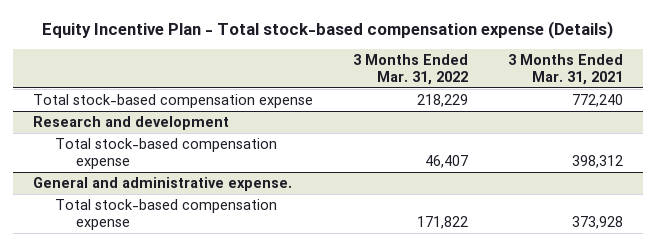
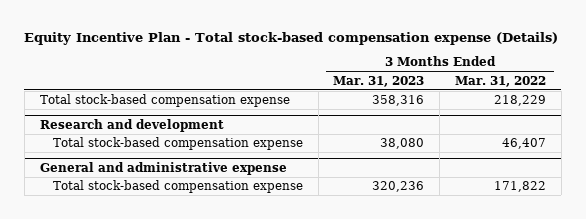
- | 3 Months Ended Mar. 31, 2022 | 3 Months Ended Mar. 31, 2021
+ | 3 Months Ended Mar. 31, 2023 | 3 Months Ended Mar. 31, 2022
- General and administrative expense.
+ General and administrative expense

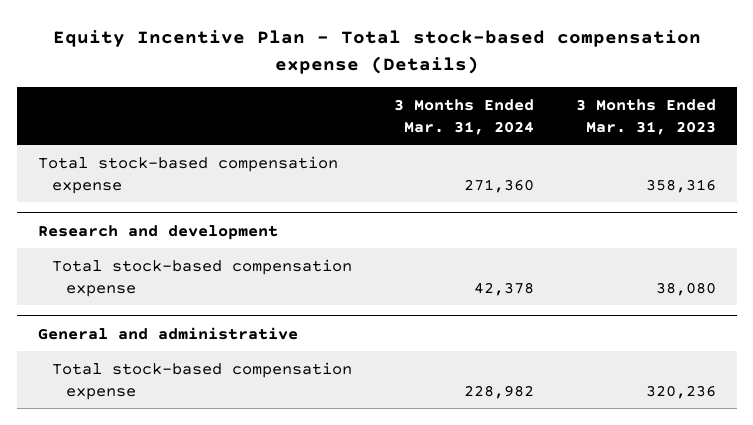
- | 3 Months Ended Mar. 31, 2023 | 3 Months Ended Mar. 31, 2022
+ | 3 Months Ended Mar. 31, 2024 | 3 Months Ended Mar. 31, 2023
- General and administrative expense
+ General and administrative

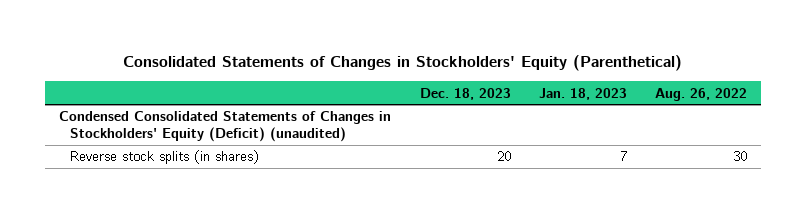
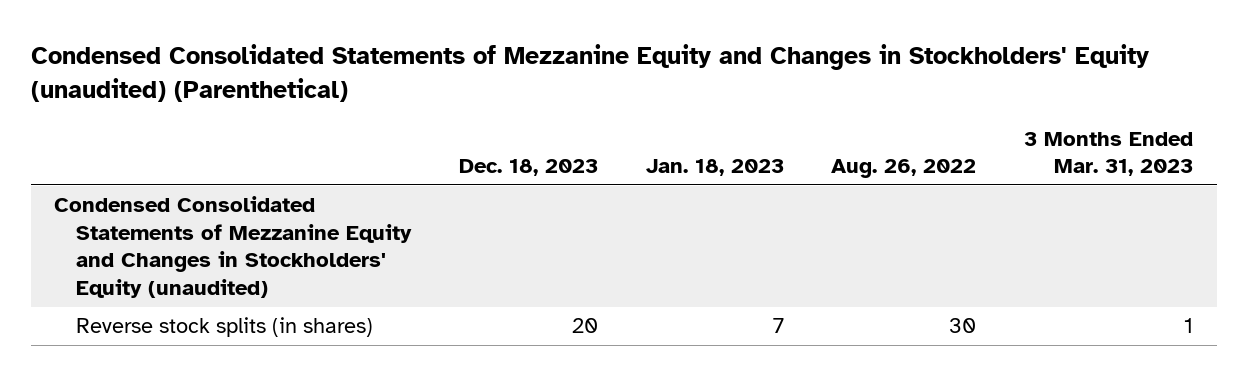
- Consolidated Statements of Changes in Stockholders' Equity (Parenthetical)
+ Condensed Consolidated Statements of Mezzanine Equity and Changes in Stockholders' Equity (unaudited) (Parenthetical)
- | Dec. 18, 2023 | Jan. 18, 2023 | Aug. 26, 2022
+ | Dec. 18, 2023 | Jan. 18, 2023 | Aug. 26, 2022 | 3 Months Ended Mar. 31, 2023
- Condensed Consolidated Statements of Changes in Stockholders' Equity (Deficit) (unaudited)
+ Condensed Consolidated Statements of Mezzanine Equity and Changes in Stockholders' Equity (unaudited)

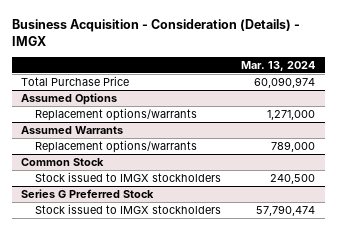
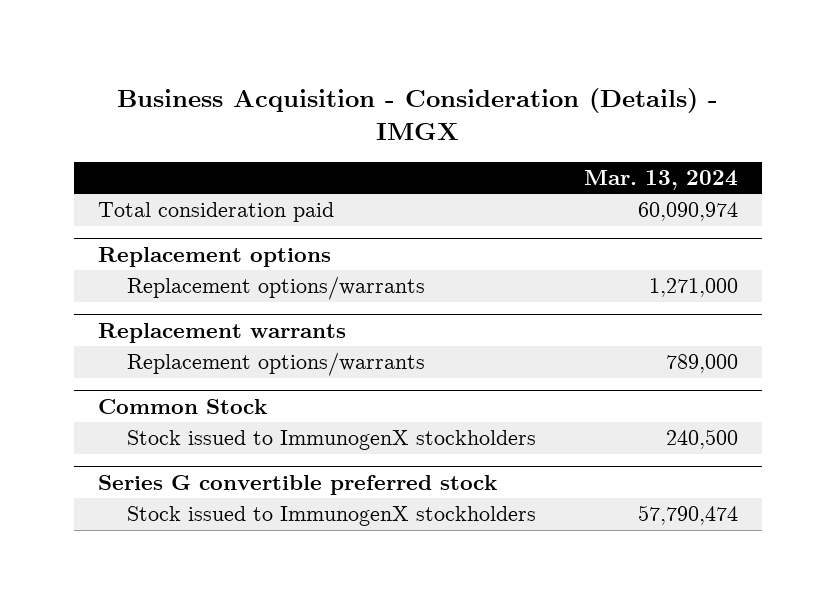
- Total Purchase Price | 60,090,974
- Assumed Options
+ Total consideration paid | 60,090,974
+ Replacement options
- Assumed Warrants
+ Replacement warrants
@ Common Stock
- Stock issued to IMGX stockholders | 240,500
- Series G Preferred Stock
- Stock issued to IMGX stockholders | 57,790,474
@ Common Stock
+ Stock issued to ImmunogenX stockholders | 240,500
+ Series G convertible preferred stock
+ Stock issued to ImmunogenX stockholders | 57,790,474

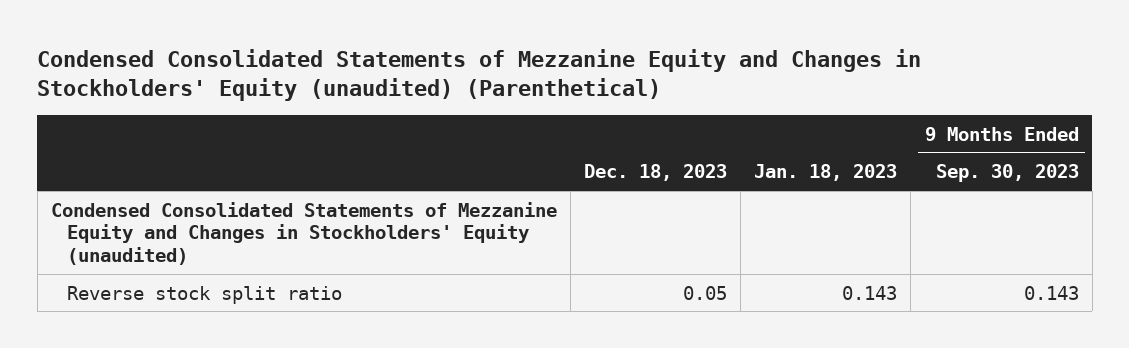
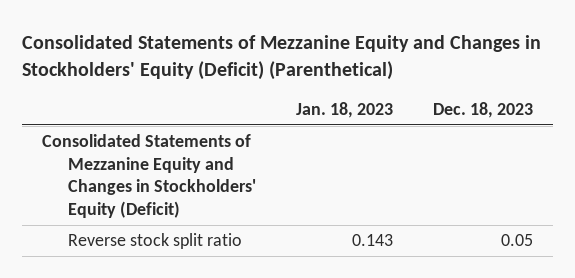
- Condensed Consolidated Statements of Mezzanine Equity and Changes in Stockholders' Equity (unaudited) (Parenthetical)
+ Consolidated Statements of Mezzanine Equity and Changes in Stockholders' Equity (Deficit) (Parenthetical)
- | Dec. 18, 2023 | Jan. 18, 2023 | 9 Months Ended Sep. 30, 2023
+ | Jan. 18, 2023 | Dec. 18, 2023
- Condensed Consolidated Statements of Mezzanine Equity and Changes in Stockholders' Equity (unaudited)
+ Consolidated Statements of Mezzanine Equity and Changes in Stockholders' Equity (Deficit)

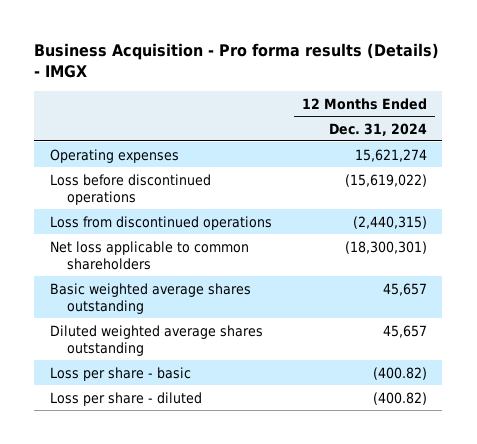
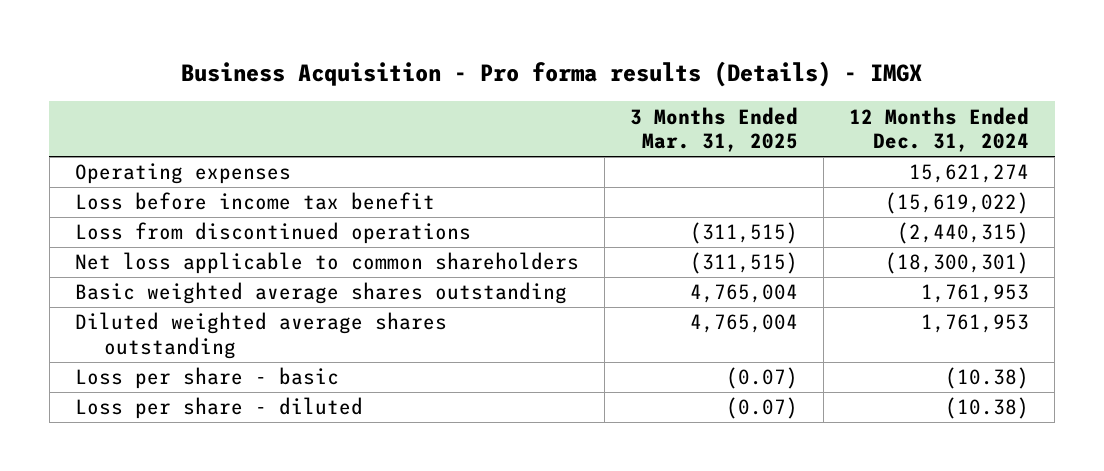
- | 12 Months Ended Dec. 31, 2024
+ | 3 Months Ended Mar. 31, 2025 | 12 Months Ended Dec. 31, 2024
- Loss before discontinued operations | (15,619,022)
+ Loss before income tax benefit | | (15,619,022)
- Basic weighted average shares outstanding | 45,657
- Diluted weighted average shares outstanding | 45,657
- Loss per share - basic | (400.82)
- Loss per share - diluted | (400.82)
+ Basic weighted average shares outstanding | 4,765,004 | 1,761,953
+ Diluted weighted average shares outstanding | 4,765,004 | 1,761,953
+ Loss per share - basic | (0.07) | (10.38)
+ Loss per share - diluted | (0.07) | (10.38)

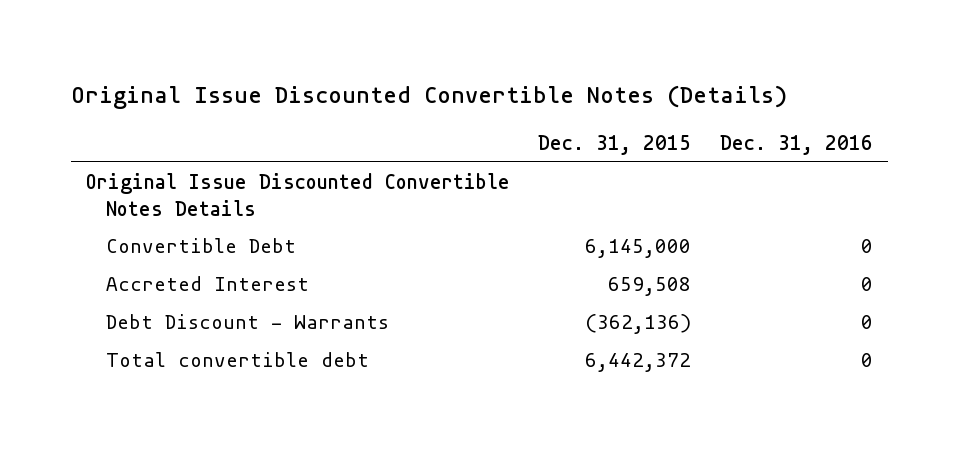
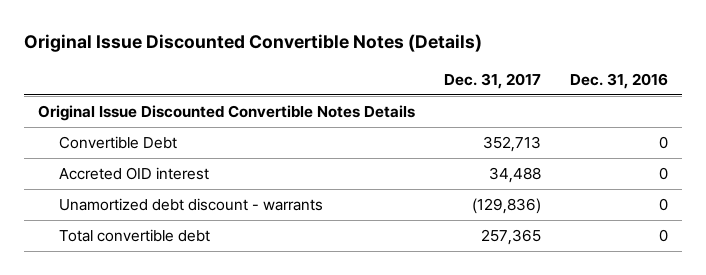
- | Dec. 31, 2015 | Dec. 31, 2016
+ | Dec. 31, 2017 | Dec. 31, 2016
- Accreted Interest | 659,508 | 0
- Debt Discount - Warrants | (362,136) | 0
+ Accreted OID interest | 34,488 | 0
+ Unamortized debt discount - warrants | (129,836) | 0

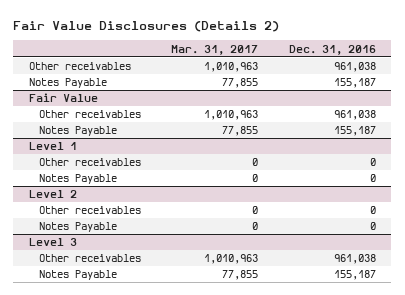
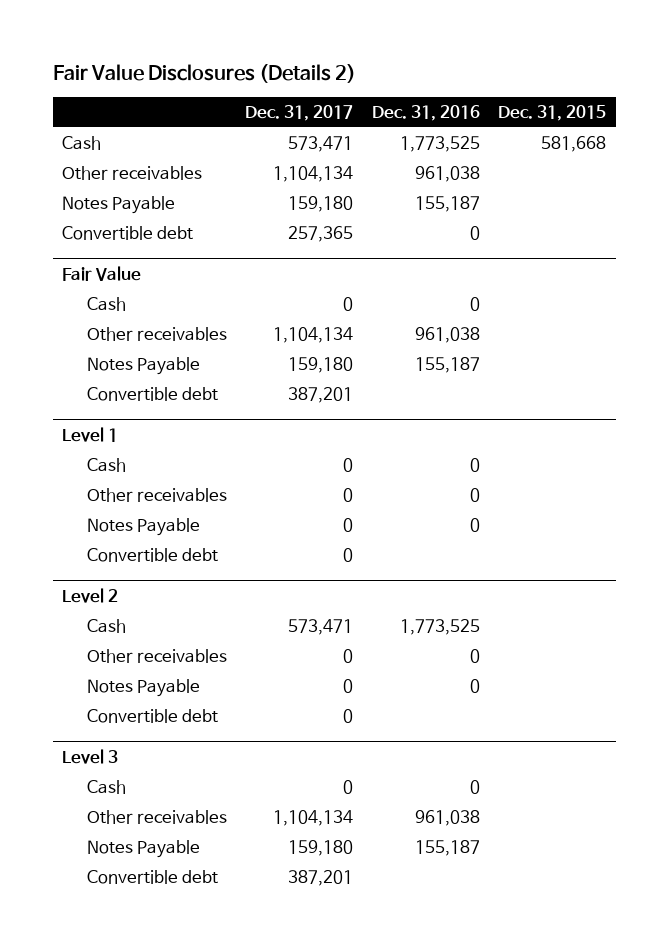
- | Mar. 31, 2017 | Dec. 31, 2016
+ | Dec. 31, 2017 | Dec. 31, 2016 | Dec. 31, 2015
+ Cash | 573,471 | 1,773,525 | 581,668
+ Convertible debt | 257,365 | 0 |
@ Fair Value
+ Cash | 0 | 0 |
+ Convertible debt | 387,201 | |
@ Level 1
+ Cash | 0 | 0 |
+ Convertible debt | 0 | |
@ Level 2
+ Cash | 573,471 | 1,773,525 |
+ Convertible debt | 0 | |
@ Level 3
+ Cash | 0 | 0 |
+ Convertible debt | 387,201 | |

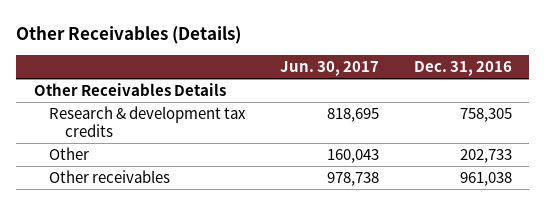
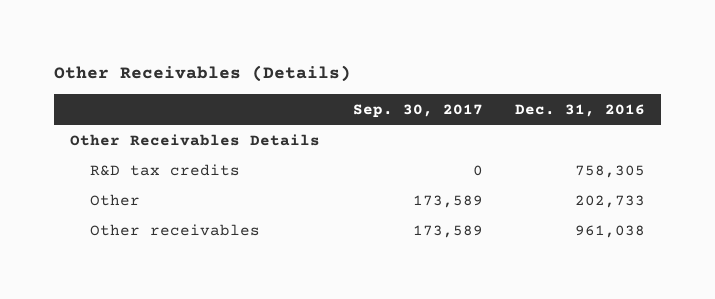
- | Jun. 30, 2017 | Dec. 31, 2016
+ | Sep. 30, 2017 | Dec. 31, 2016
- Research & development tax credits | 818,695 | 758,305
+ R&D tax credits | 0 | 758,305

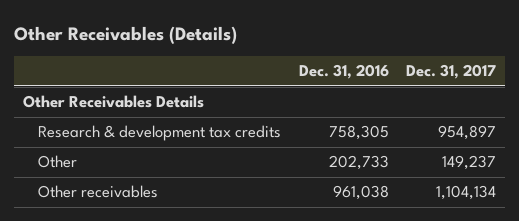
- | Sep. 30, 2017 | Dec. 31, 2016
+ | Dec. 31, 2016 | Dec. 31, 2017
- R&D tax credits | 0 | 758,305
+ Research & development tax credits | 758,305 | 954,897

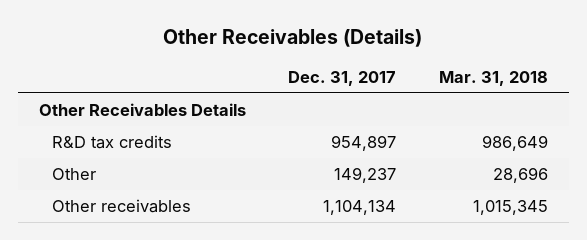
- | Dec. 31, 2016 | Dec. 31, 2017
+ | Dec. 31, 2017 | Mar. 31, 2018
- Research & development tax credits | 758,305 | 954,897
+ R&D tax credits | 954,897 | 986,649

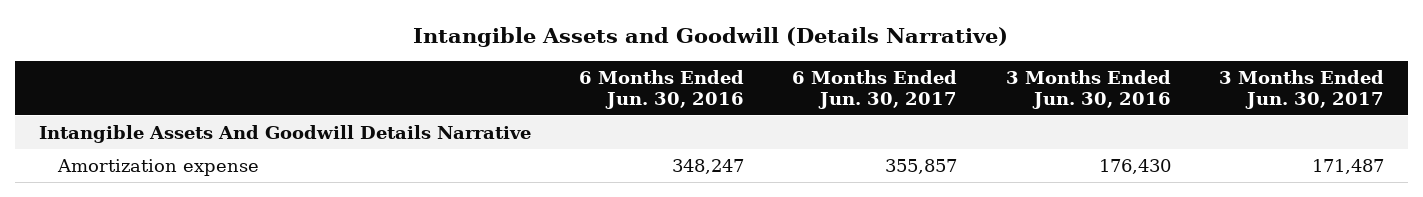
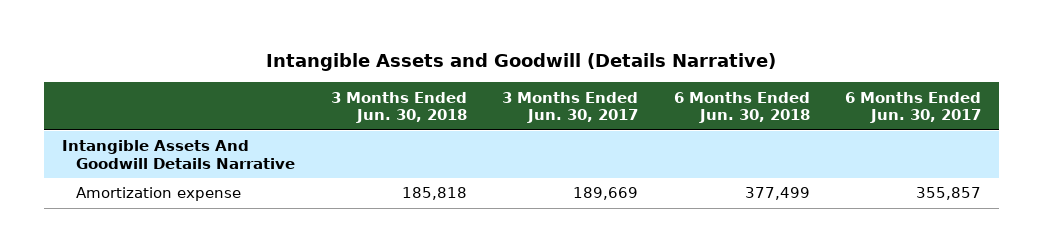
- | 6 Months Ended Jun. 30, 2016 | 6 Months Ended Jun. 30, 2017 | 3 Months Ended Jun. 30, 2016 | 3 Months Ended Jun. 30, 2017
+ | 3 Months Ended Jun. 30, 2018 | 3 Months Ended Jun. 30, 2017 | 6 Months Ended Jun. 30, 2018 | 6 Months Ended Jun. 30, 2017
- Amortization expense | 348,247 | 355,857 | 176,430 | 171,487
+ Amortization expense | 185,818 | 189,669 | 377,499 | 355,857

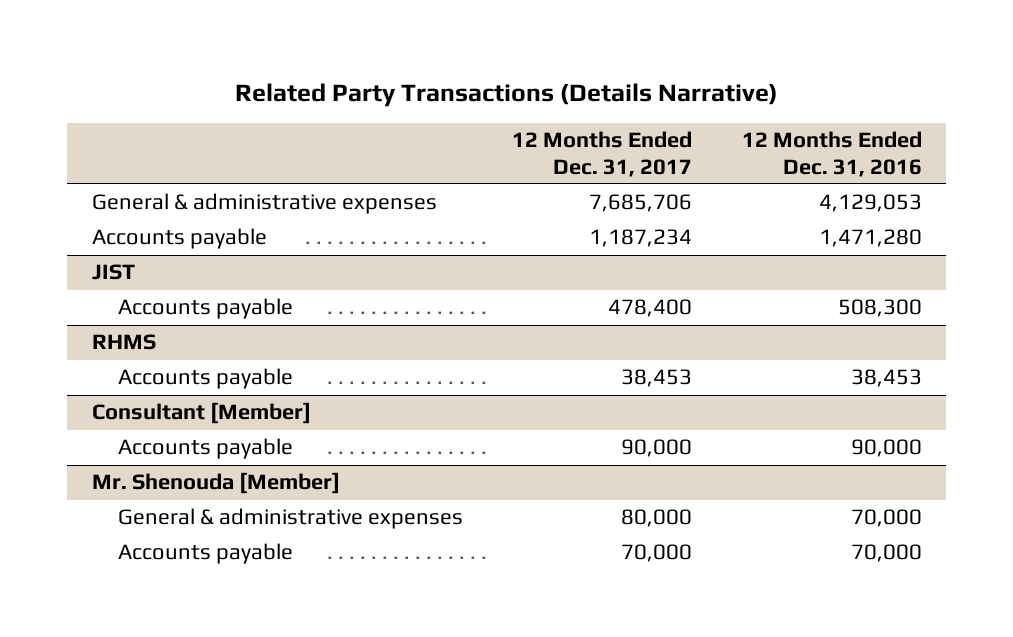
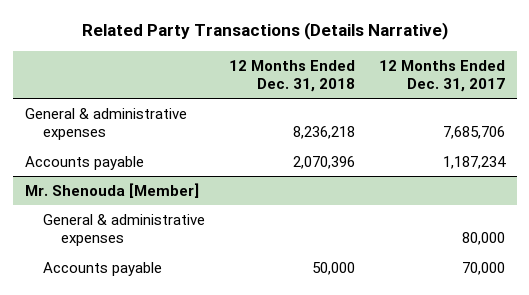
- | 12 Months Ended Dec. 31, 2017 | 12 Months Ended Dec. 31, 2016
+ | 12 Months Ended Dec. 31, 2018 | 12 Months Ended Dec. 31, 2017
- JIST
- Accounts payable | 478,400 | 508,300
- RHMS
- Accounts payable | 38,453 | 38,453
- Consultant [Member]
- Accounts payable | 90,000 | 90,000

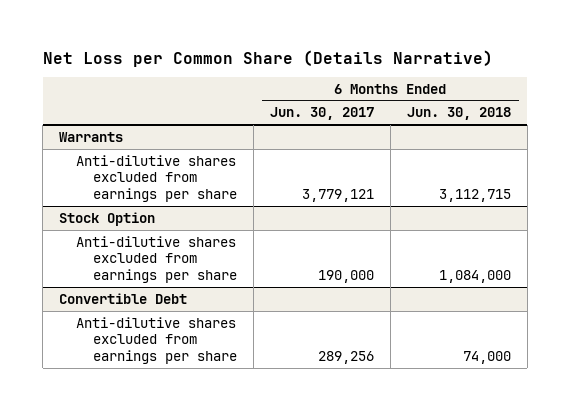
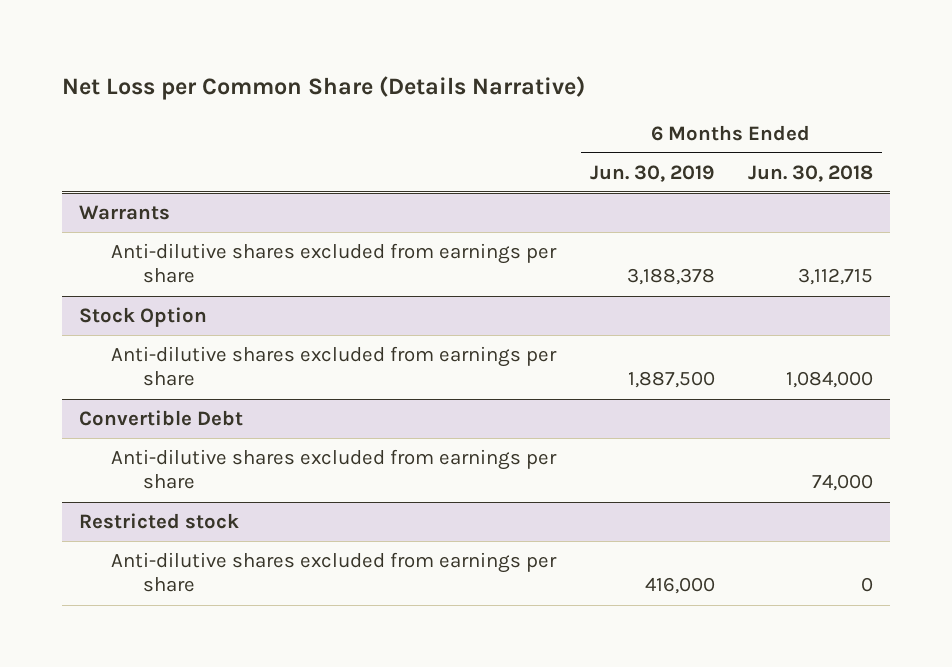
- | 6 Months Ended Jun. 30, 2017 | 6 Months Ended Jun. 30, 2018
+ | 6 Months Ended Jun. 30, 2019 | 6 Months Ended Jun. 30, 2018
+ Restricted stock
+ Anti-dilutive shares excluded from earnings per share | 416,000 | 0

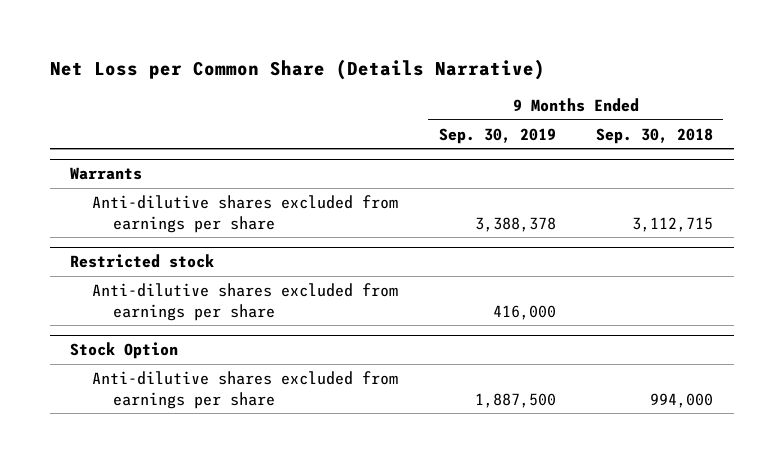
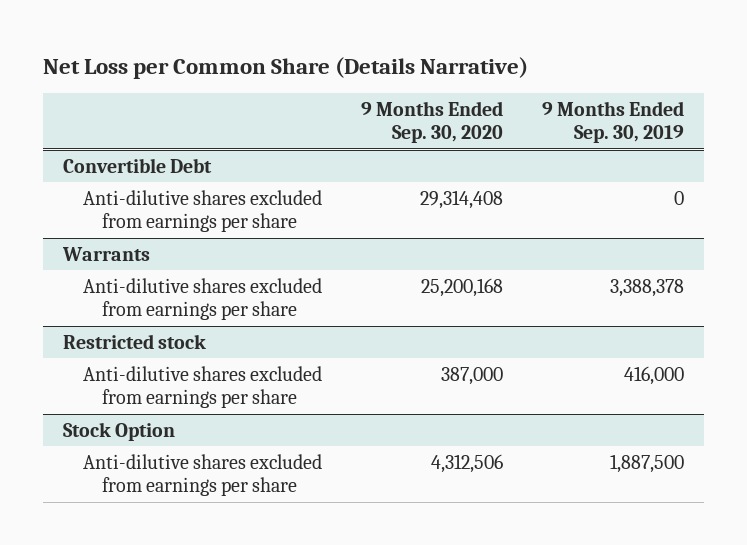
- | 9 Months Ended Sep. 30, 2019 | 9 Months Ended Sep. 30, 2018
+ | 9 Months Ended Sep. 30, 2020 | 9 Months Ended Sep. 30, 2019
+ Convertible Debt
+ Anti-dilutive shares excluded from earnings per share | 29,314,408 | 0

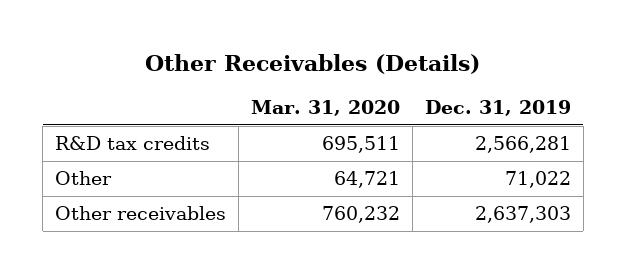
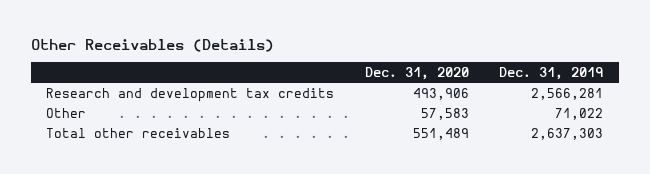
- | Mar. 31, 2020 | Dec. 31, 2019
+ | Dec. 31, 2020 | Dec. 31, 2019
- R&D tax credits | 695,511 | 2,566,281
+ Research and development tax credits | 493,906 | 2,566,281
- Other receivables | 760,232 | 2,637,303
+ Total other receivables | 551,489 | 2,637,303

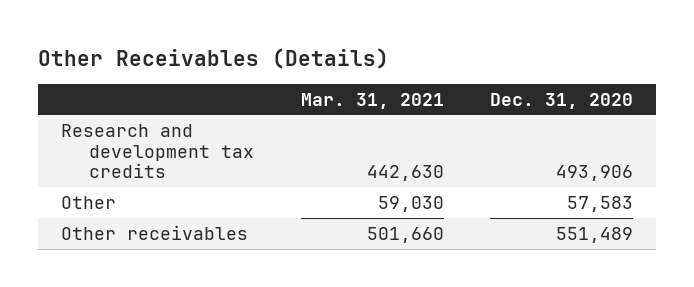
- | Dec. 31, 2020 | Dec. 31, 2019
+ | Mar. 31, 2021 | Dec. 31, 2020
- Total other receivables | 551,489 | 2,637,303
+ Other receivables | 501,660 | 551,489

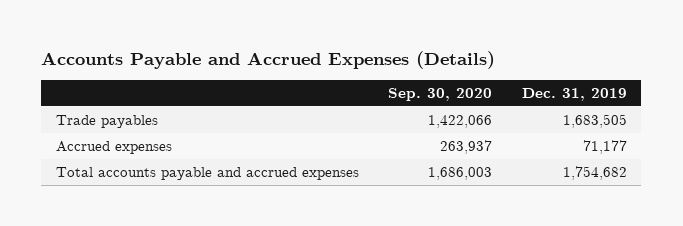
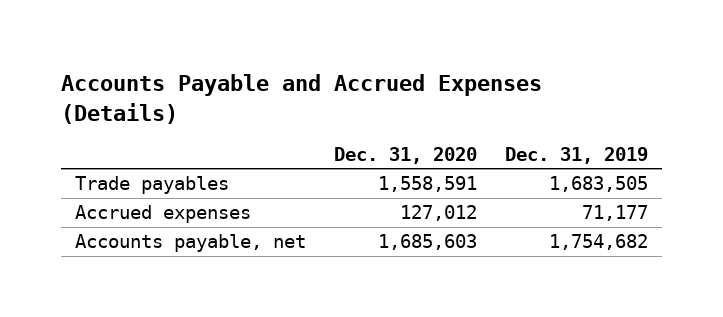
- | Sep. 30, 2020 | Dec. 31, 2019
+ | Dec. 31, 2020 | Dec. 31, 2019
- Total accounts payable and accrued expenses | 1,686,003 | 1,754,682
+ Accounts payable, net | 1,685,603 | 1,754,682

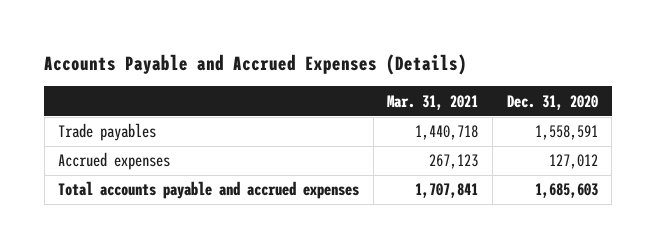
- | Dec. 31, 2020 | Dec. 31, 2019
+ | Mar. 31, 2021 | Dec. 31, 2020
- Accounts payable, net | 1,685,603 | 1,754,682
+ Total accounts payable and accrued expenses | 1,707,841 | 1,685,603

